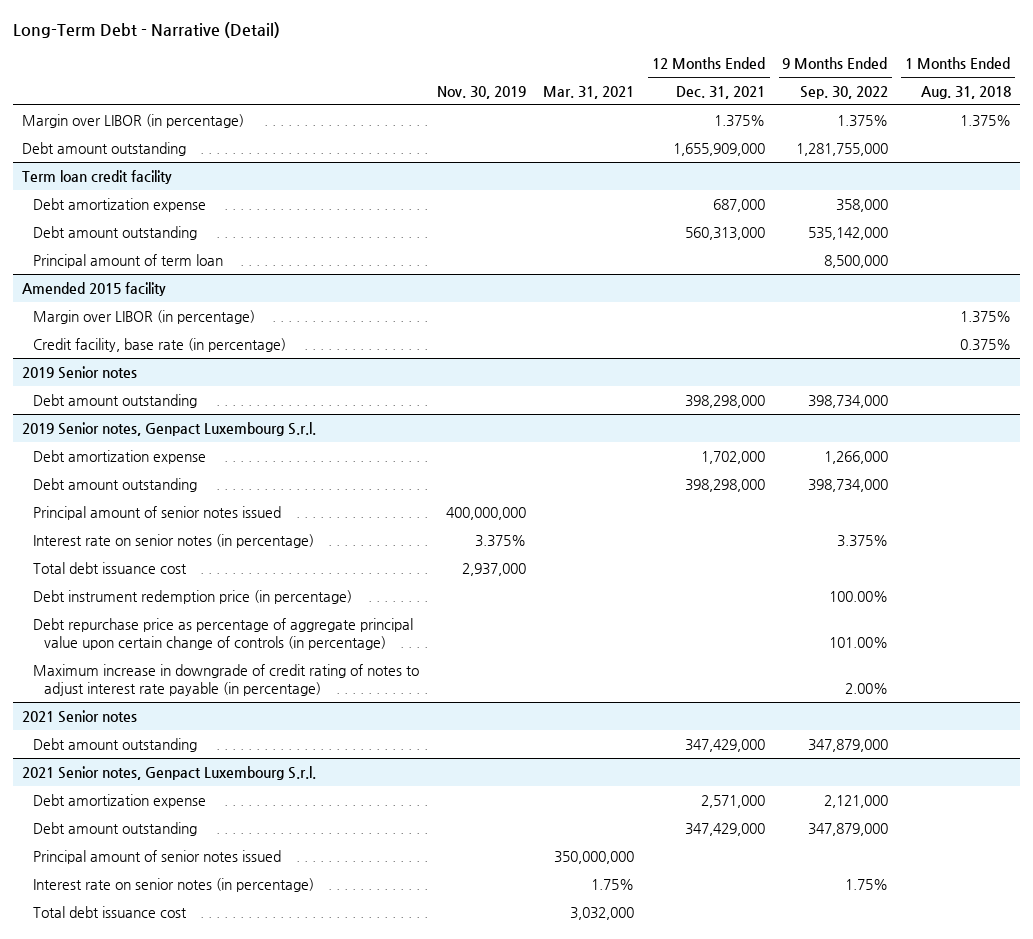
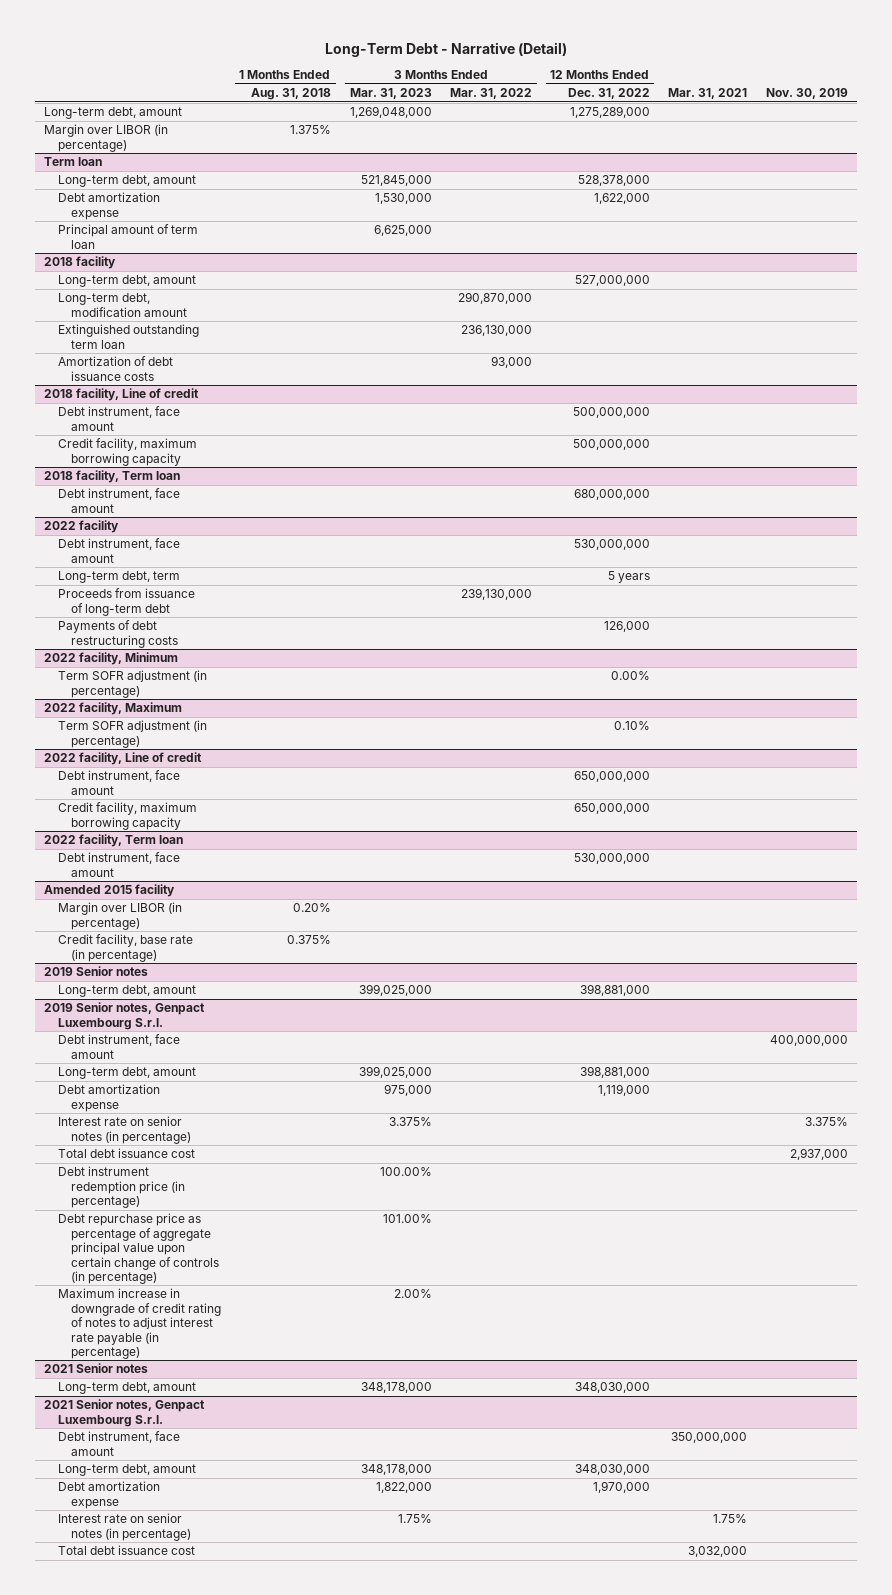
- | Nov. 30, 2019 | Mar. 31, 2021 | 12 Months Ended Dec. 31, 2021 | 9 Months Ended Sep. 30, 2022 | 1 Months Ended Aug. 31, 2018
+ | 1 Months Ended Aug. 31, 2018 | 3 Months Ended Mar. 31, 2023 | 3 Months Ended Mar. 31, 2022 | 12 Months Ended Dec. 31, 2022 | Mar. 31, 2021 | Nov. 30, 2019
+ Long-term debt, amount | | 1,269,048,000 | | 1,275,289,000 | |
- Debt amount outstanding | | | 1,655,909,000 | 1,281,755,000 |
- Term loan credit facility
+ Term loan
+ Long-term debt, amount | | 521,845,000 | | 528,378,000 | |
- Debt amount outstanding | | | 560,313,000 | 535,142,000 |
+ 2018 facility
+ Long-term debt, amount | | | | 527,000,000 | |
+ Long-term debt, modification amount | | | 290,870,000 | | |
+ Extinguished outstanding term loan | | | 236,130,000 | | |
+ Amortization of debt issuance costs | | | 93,000 | | |
+ 2018 facility, Line of credit
+ Debt instrument, face amount | | | | 500,000,000 | |
+ Credit facility, maximum borrowing capacity | | | | 500,000,000 | |
+ 2018 facility, Term loan
+ Debt instrument, face amount | | | | 680,000,000 | |
+ 2022 facility
+ Debt instrument, face amount | | | | 530,000,000 | |
+ Long-term debt, term | | | | 5 years | |
+ Proceeds from issuance of long-term debt | | | 239,130,000 | | |
+ Payments of debt restructuring costs | | | | 126,000 | |
+ 2022 facility, Minimum
+ Term SOFR adjustment (in percentage) | | | | 0.00% | |
+ 2022 facility, Maximum
+ Term SOFR adjustment (in percentage) | | | | 0.10% | |
+ 2022 facility, Line of credit
+ Debt instrument, face amount | | | | 650,000,000 | |
+ Credit facility, maximum borrowing capacity | | | | 650,000,000 | |
+ 2022 facility, Term loan
+ Debt instrument, face amount | | | | 530,000,000 | |
@ Amended 2015 facility
- Margin over LIBOR (in percentage) | | | | | 1.375%
+ Margin over LIBOR (in percentage) | 0.20% | | | | |
@ 2019 Senior notes
- Debt amount outstanding | | | 398,298,000 | 398,734,000 |
+ Long-term debt, amount | | 399,025,000 | | 398,881,000 | |
@ 2019 Senior notes, Genpact Luxembourg S.r.l.
+ Debt instrument, face amount | | | | | | 400,000,000
+ Long-term debt, amount | | 399,025,000 | | 398,881,000 | |
- Debt amount outstanding | | | 398,298,000 | 398,734,000 |
- Principal amount of senior notes issued | 400,000,000 | | | |
@ 2021 Senior notes
- Debt amount outstanding | | | 347,429,000 | 347,879,000 |
+ Long-term debt, amount | | 348,178,000 | | 348,030,000 | |
@ 2021 Senior notes, Genpact Luxembourg S.r.l.
+ Debt instrument, face amount | | | | | 350,000,000 |
+ Long-term debt, amount | | 348,178,000 | | 348,030,000 | |
- Debt amount outstanding | | | 347,429,000 | 347,879,000 |
- Principal amount of senior notes issued | | 350,000,000 | | |

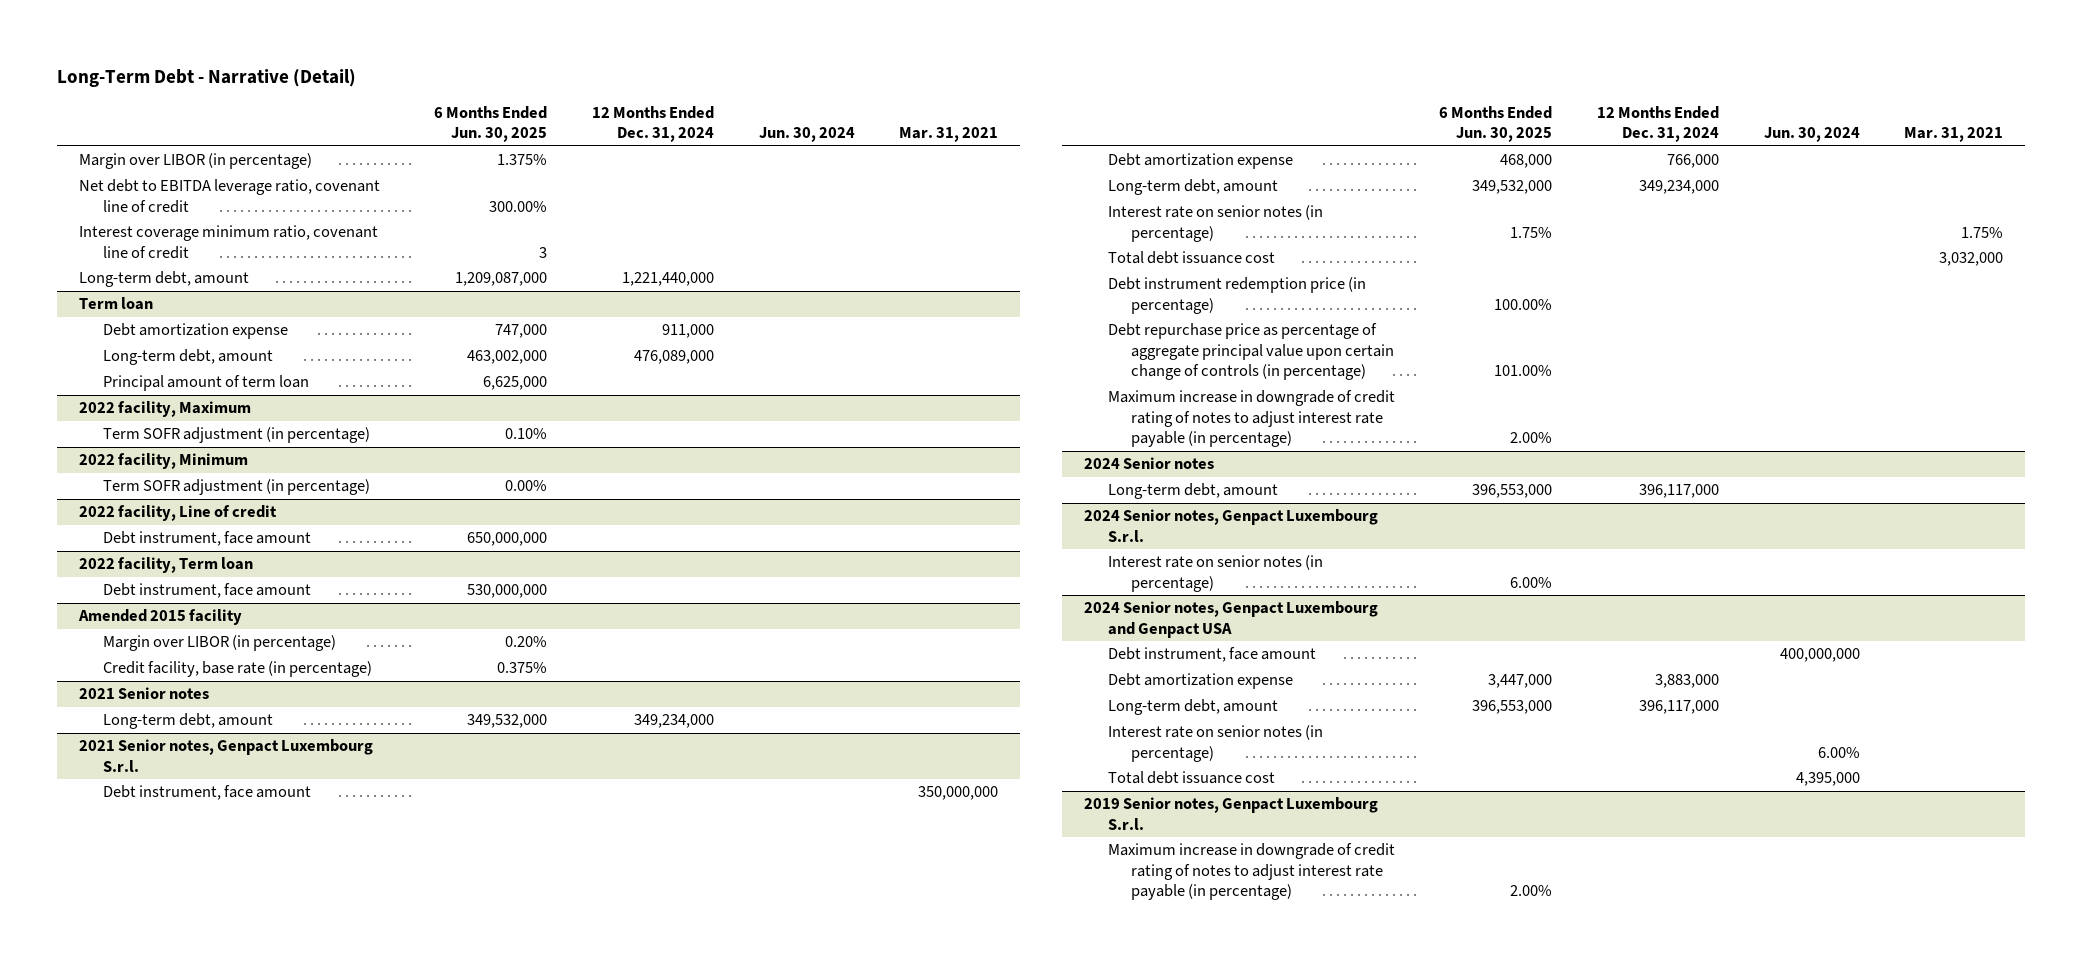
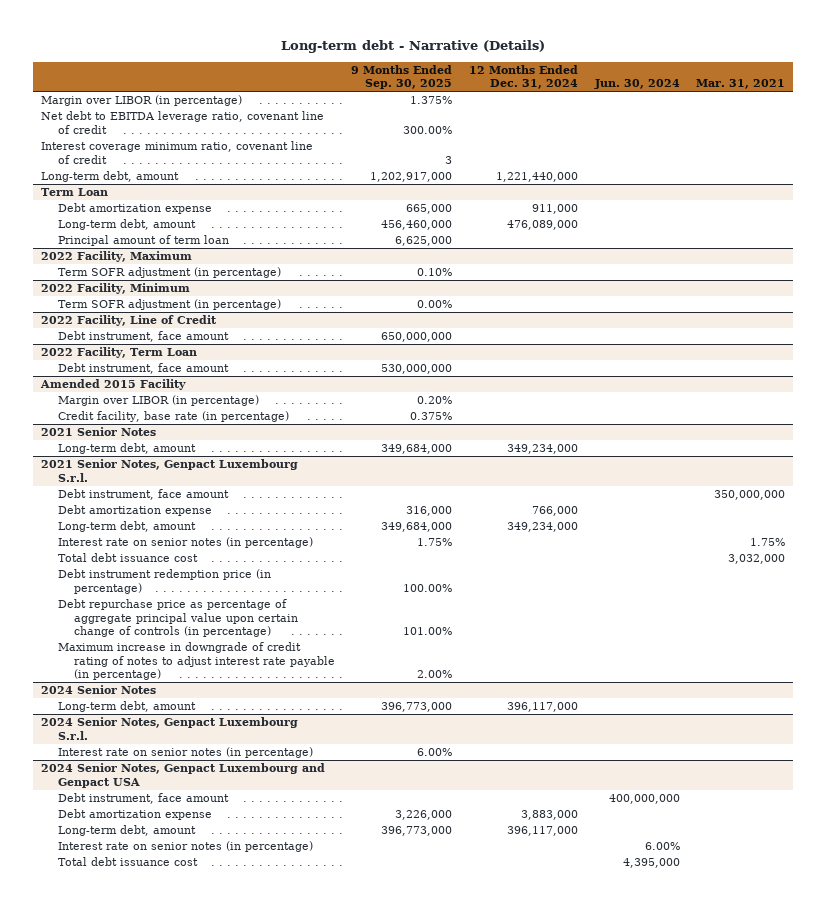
- Long-Term Debt - Narrative (Detail)
+ Long-term debt - Narrative (Details)
- | 6 Months Ended Jun. 30, 2025 | 12 Months Ended Dec. 31, 2024 | Jun. 30, 2024 | Mar. 31, 2021
+ | 9 Months Ended Sep. 30, 2025 | 12 Months Ended Dec. 31, 2024 | Jun. 30, 2024 | Mar. 31, 2021
- Term loan
+ Term Loan
- 2022 facility, Maximum
+ 2022 Facility, Maximum
- 2022 facility, Minimum
+ 2022 Facility, Minimum
- 2022 facility, Line of credit
+ 2022 Facility, Line of Credit
- 2022 facility, Term loan
+ 2022 Facility, Term Loan
- Amended 2015 facility
+ Amended 2015 Facility
- 2021 Senior notes
+ 2021 Senior Notes
- 2021 Senior notes, Genpact Luxembourg S.r.l.
+ 2021 Senior Notes, Genpact Luxembourg S.r.l.
- 2024 Senior notes
+ 2024 Senior Notes
- 2024 Senior notes, Genpact Luxembourg S.r.l.
+ 2024 Senior Notes, Genpact Luxembourg S.r.l.
- 2024 Senior notes, Genpact Luxembourg and Genpact USA
+ 2024 Senior Notes, Genpact Luxembourg and Genpact USA
- 2019 Senior notes, Genpact Luxembourg S.r.l.
- Maximum increase in downgrade of credit rating of notes to adjust interest rate payable (in percentage) | 2.00% | | |

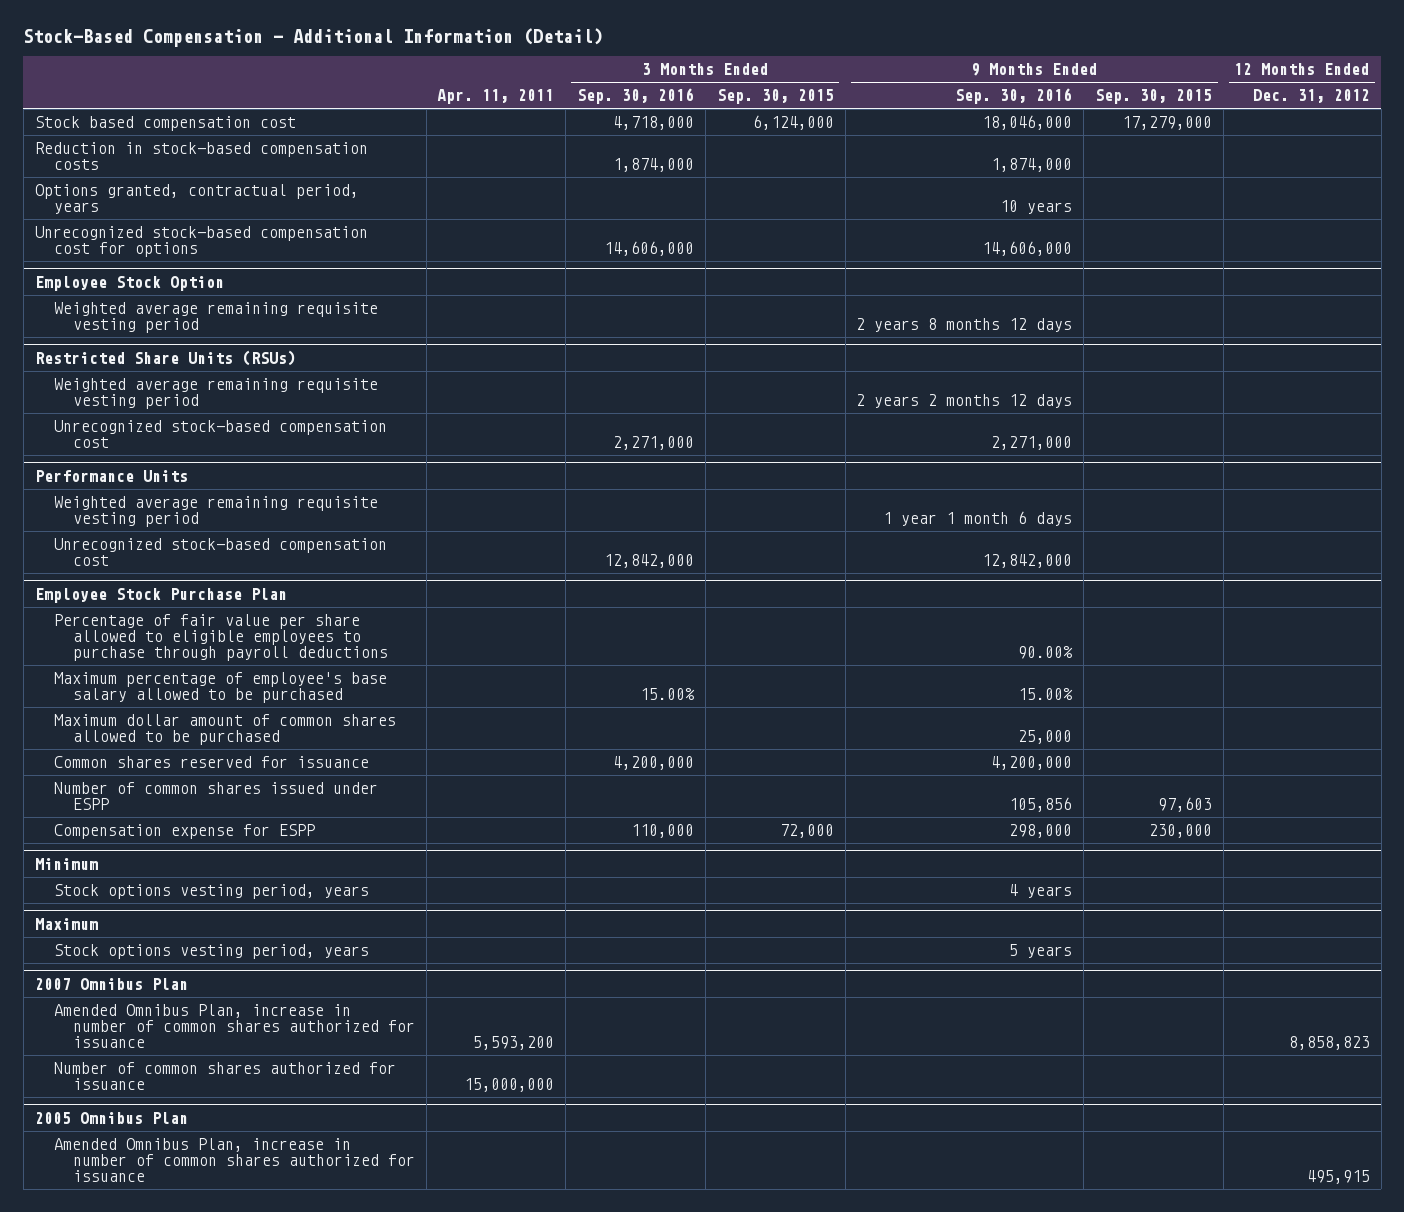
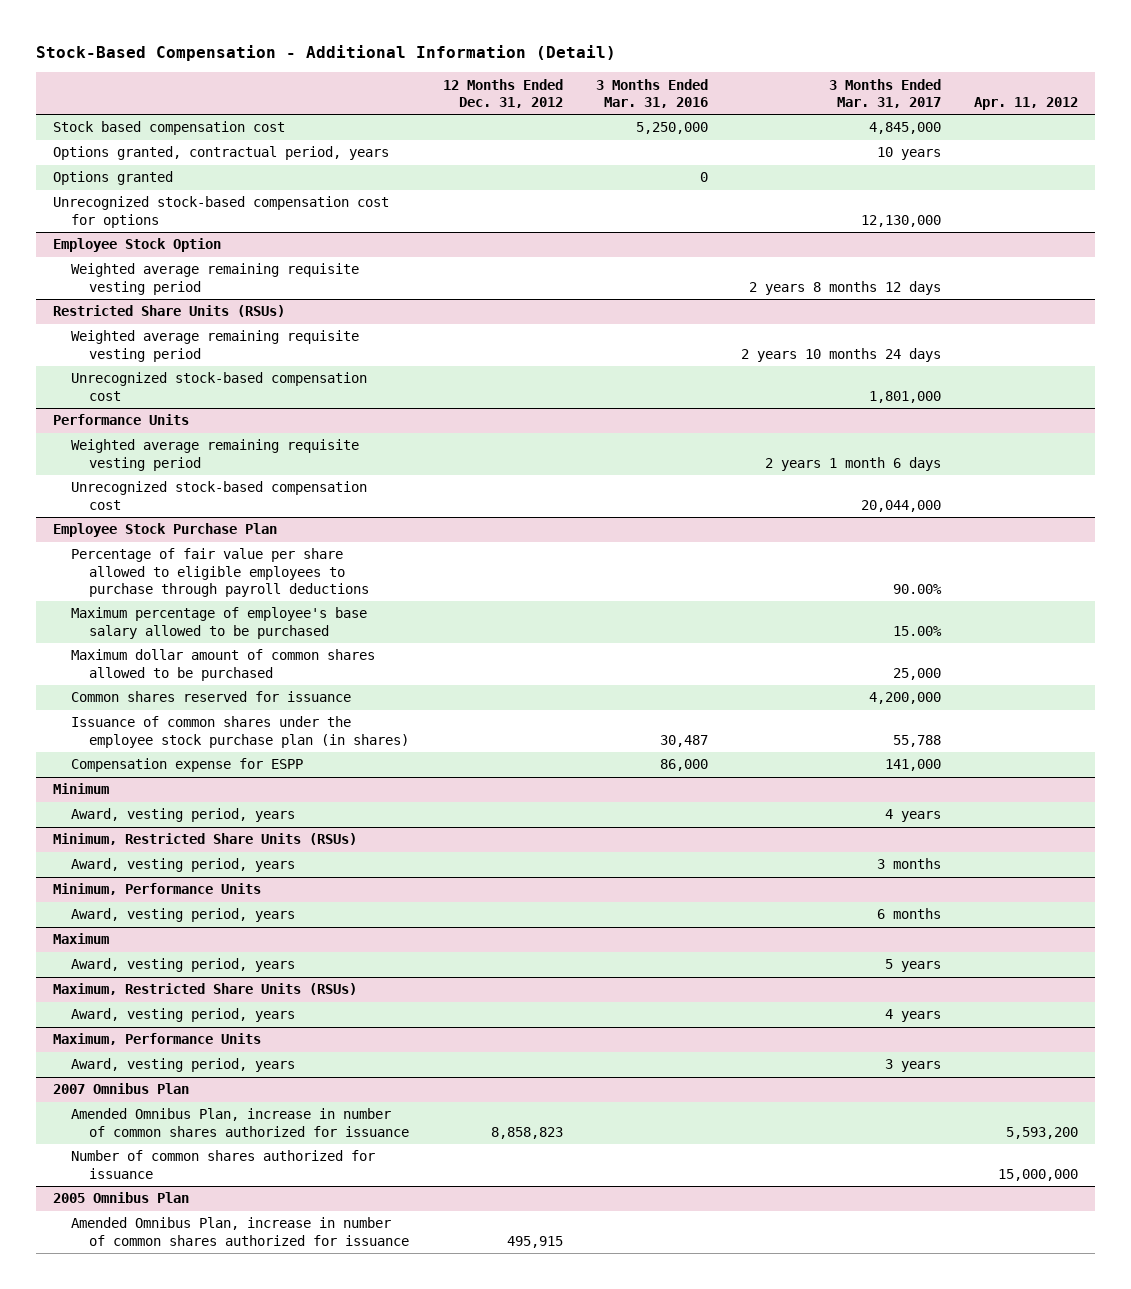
- | Apr. 11, 2011 | 3 Months Ended Sep. 30, 2016 | 3 Months Ended Sep. 30, 2015 | 9 Months Ended Sep. 30, 2016 | 9 Months Ended Sep. 30, 2015 | 12 Months Ended Dec. 31, 2012
+ | 12 Months Ended Dec. 31, 2012 | 3 Months Ended Mar. 31, 2016 | 3 Months Ended Mar. 31, 2017 | Apr. 11, 2012
- Reduction in stock-based compensation costs | | 1,874,000 | | 1,874,000 | |
+ Options granted | | 0 | |
@ Employee Stock Purchase Plan
- Number of common shares issued under ESPP | | | | 105,856 | 97,603 |
+ Issuance of common shares under the employee stock purchase plan (in shares) | | 30,487 | 55,788 |
@ Minimum
- Stock options vesting period, years | | | | 4 years | |
+ Award, vesting period, years | | | 4 years |
+ Minimum, Restricted Share Units (RSUs)
+ Award, vesting period, years | | | 3 months |
+ Minimum, Performance Units
+ Award, vesting period, years | | | 6 months |
@ Maximum
- Stock options vesting period, years | | | | 5 years | |
+ Award, vesting period, years | | | 5 years |
+ Maximum, Restricted Share Units (RSUs)
+ Award, vesting period, years | | | 4 years |
+ Maximum, Performance Units
+ Award, vesting period, years | | | 3 years |

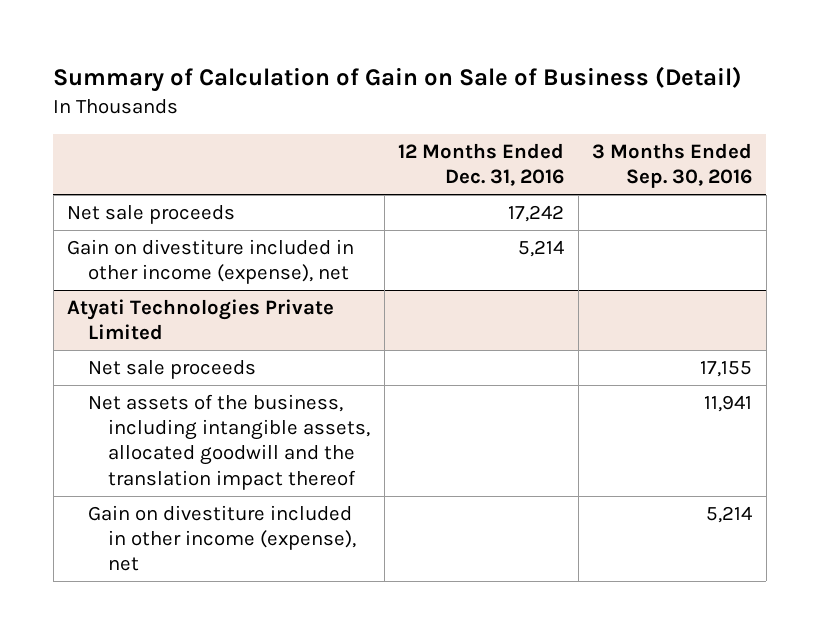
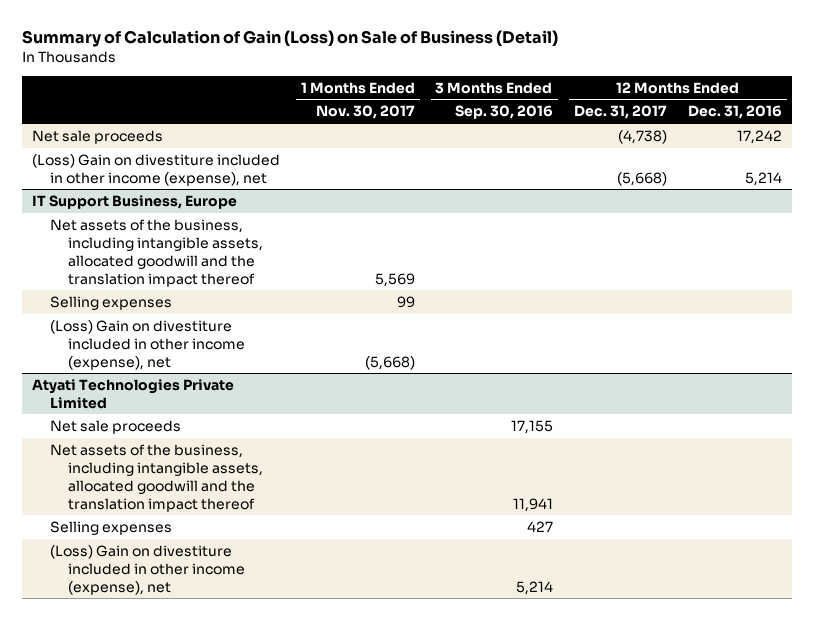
- Summary of Calculation of Gain on Sale of Business (Detail)
+ Summary of Calculation of Gain (Loss) on Sale of Business (Detail)
- | 12 Months Ended Dec. 31, 2016 | 3 Months Ended Sep. 30, 2016
+ | 1 Months Ended Nov. 30, 2017 | 3 Months Ended Sep. 30, 2016 | 12 Months Ended Dec. 31, 2017 | 12 Months Ended Dec. 31, 2016
- Gain on divestiture included in other income (expense), net | 5,214 |
+ (Loss) Gain on divestiture included in other income (expense), net | | | (5,668) | 5,214
+ IT Support Business, Europe
+ Net assets of the business, including intangible assets, allocated goodwill and the translation impact thereof | 5,569 | | |
+ Selling expenses | 99 | | |
+ (Loss) Gain on divestiture included in other income (expense), net | (5,668) | | |
@ Atyati Technologies Private Limited
- Gain on divestiture included in other income (expense), net | | 5,214
+ Selling expenses | | 427 | |
+ (Loss) Gain on divestiture included in other income (expense), net | | 5,214 | |

